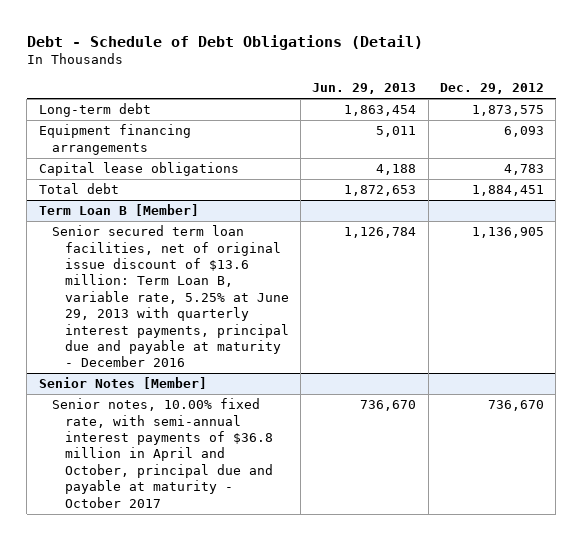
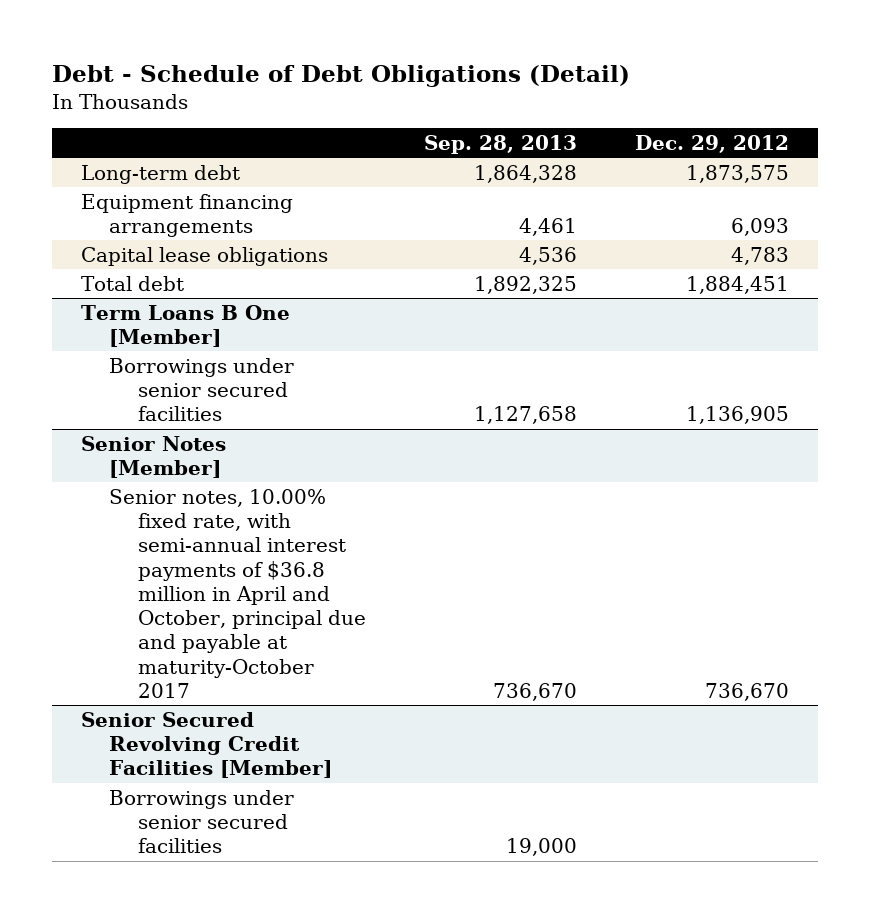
- | Jun. 29, 2013 | Dec. 29, 2012
+ | Sep. 28, 2013 | Dec. 29, 2012
- Term Loan B [Member]
- Senior secured term loan facilities, net of original issue discount of $13.6 million: Term Loan B, variable rate, 5.25% at June 29, 2013 with quarterly interest payments, principal due and payable at maturity - December 2016 | 1,126,784 | 1,136,905
+ Term Loans B One [Member]
+ Borrowings under senior secured facilities | 1,127,658 | 1,136,905
@ Senior Notes [Member]
- Senior notes, 10.00% fixed rate, with semi-annual interest payments of $36.8 million in April and October, principal due and payable at maturity - October 2017 | 736,670 | 736,670
+ Senior notes, 10.00% fixed rate, with semi-annual interest payments of $36.8 million in April and October, principal due and payable at maturity-October 2017 | 736,670 | 736,670
+ Senior Secured Revolving Credit Facilities [Member]
+ Borrowings under senior secured facilities | 19,000 |

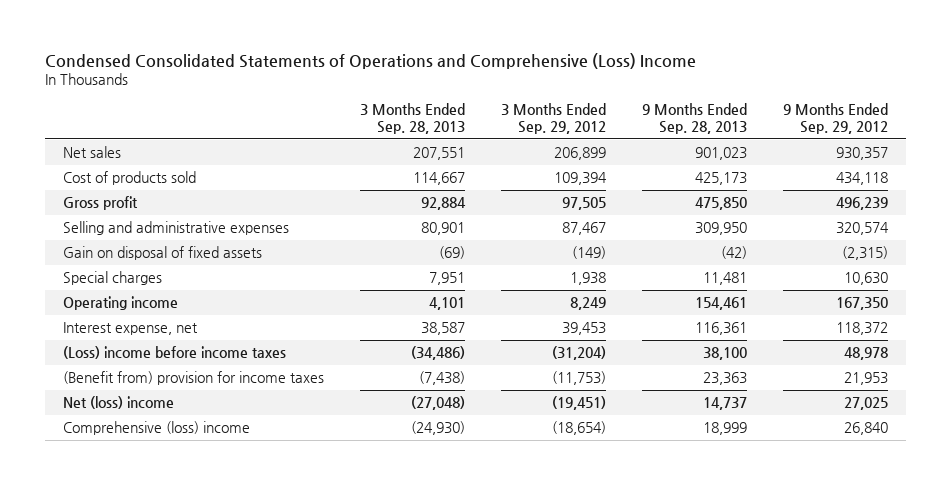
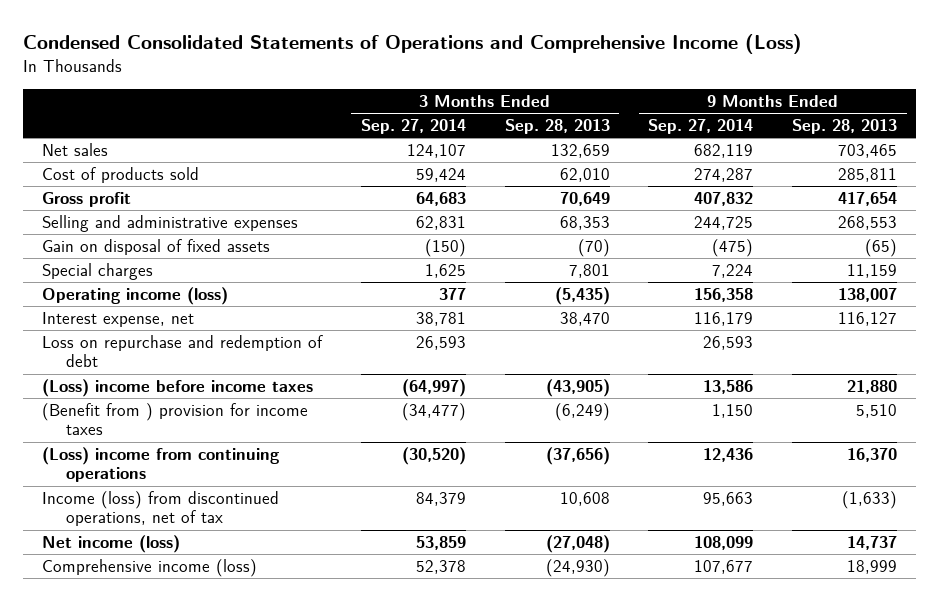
- Condensed Consolidated Statements of Operations and Comprehensive (Loss) Income
+ Condensed Consolidated Statements of Operations and Comprehensive Income (Loss)
- | 3 Months Ended Sep. 28, 2013 | 3 Months Ended Sep. 29, 2012 | 9 Months Ended Sep. 28, 2013 | 9 Months Ended Sep. 29, 2012
+ | 3 Months Ended Sep. 27, 2014 | 3 Months Ended Sep. 28, 2013 | 9 Months Ended Sep. 27, 2014 | 9 Months Ended Sep. 28, 2013
- Net sales | 207,551 | 206,899 | 901,023 | 930,357
- Cost of products sold | 114,667 | 109,394 | 425,173 | 434,118
- Gross profit | 92,884 | 97,505 | 475,850 | 496,239
- Selling and administrative expenses | 80,901 | 87,467 | 309,950 | 320,574
- Gain on disposal of fixed assets | (69) | (149) | (42) | (2,315)
- Special charges | 7,951 | 1,938 | 11,481 | 10,630
- Operating income | 4,101 | 8,249 | 154,461 | 167,350
- Interest expense, net | 38,587 | 39,453 | 116,361 | 118,372
- (Loss) income before income taxes | (34,486) | (31,204) | 38,100 | 48,978
- (Benefit from) provision for income taxes | (7,438) | (11,753) | 23,363 | 21,953
- Net (loss) income | (27,048) | (19,451) | 14,737 | 27,025
- Comprehensive (loss) income | (24,930) | (18,654) | 18,999 | 26,840
+ Net sales | 124,107 | 132,659 | 682,119 | 703,465
+ Cost of products sold | 59,424 | 62,010 | 274,287 | 285,811
+ Gross profit | 64,683 | 70,649 | 407,832 | 417,654
+ Selling and administrative expenses | 62,831 | 68,353 | 244,725 | 268,553
+ Gain on disposal of fixed assets | (150) | (70) | (475) | (65)
+ Special charges | 1,625 | 7,801 | 7,224 | 11,159
+ Operating income (loss) | 377 | (5,435) | 156,358 | 138,007
+ Interest expense, net | 38,781 | 38,470 | 116,179 | 116,127
+ Loss on repurchase and redemption of debt | 26,593 | | 26,593 |
+ (Loss) income before income taxes | (64,997) | (43,905) | 13,586 | 21,880
+ (Benefit from ) provision for income taxes | (34,477) | (6,249) | 1,150 | 5,510
+ (Loss) income from continuing operations | (30,520) | (37,656) | 12,436 | 16,370
+ Income (loss) from discontinued operations, net of tax | 84,379 | 10,608 | 95,663 | (1,633)
+ Net income (loss) | 53,859 | (27,048) | 108,099 | 14,737
+ Comprehensive income (loss) | 52,378 | (24,930) | 107,677 | 18,999

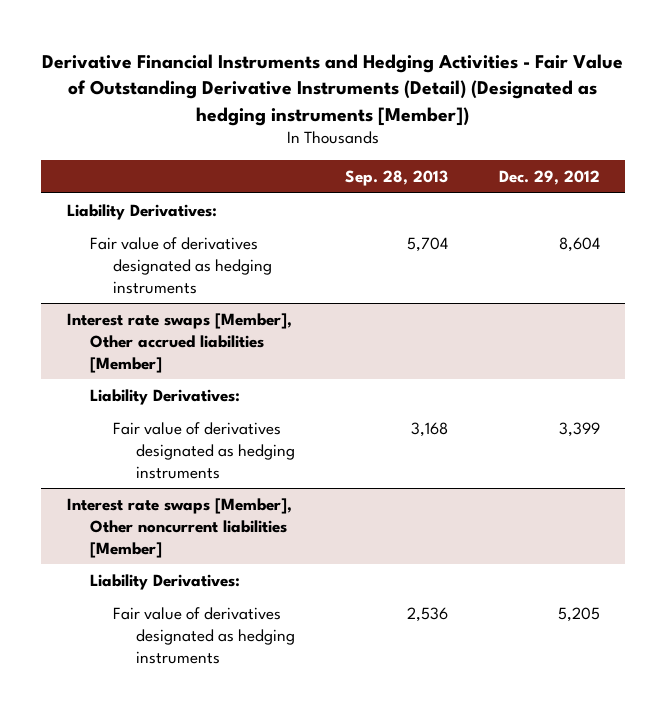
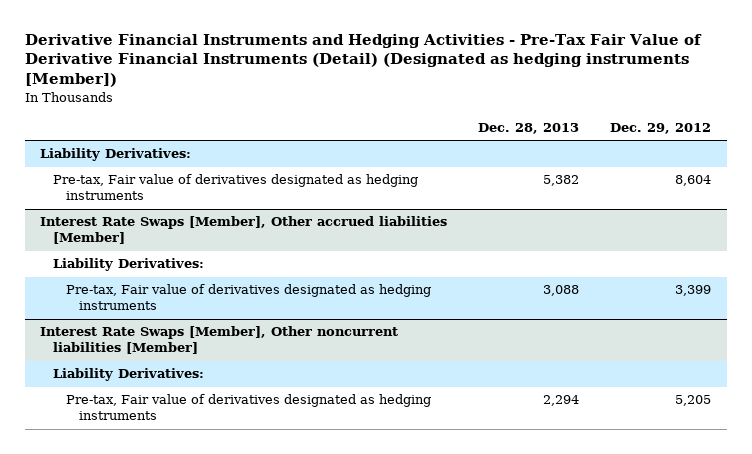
- Derivative Financial Instruments and Hedging Activities - Fair Value of Outstanding Derivative Instruments (Detail) (Designated as hedging instruments [Member])
+ Derivative Financial Instruments and Hedging Activities - Pre-Tax Fair Value of Derivative Financial Instruments (Detail) (Designated as hedging instruments [Member])
- | Sep. 28, 2013 | Dec. 29, 2012
+ | Dec. 28, 2013 | Dec. 29, 2012
- Fair value of derivatives designated as hedging instruments | 5,704 | 8,604
- Interest rate swaps [Member], Other accrued liabilities [Member]
+ Pre-tax, Fair value of derivatives designated as hedging instruments | 5,382 | 8,604
+ Interest Rate Swaps [Member], Other accrued liabilities [Member]
- Fair value of derivatives designated as hedging instruments | 3,168 | 3,399
- Interest rate swaps [Member], Other noncurrent liabilities [Member]
+ Pre-tax, Fair value of derivatives designated as hedging instruments | 3,088 | 3,399
+ Interest Rate Swaps [Member], Other noncurrent liabilities [Member]
- Fair value of derivatives designated as hedging instruments | 2,536 | 5,205
+ Pre-tax, Fair value of derivatives designated as hedging instruments | 2,294 | 5,205

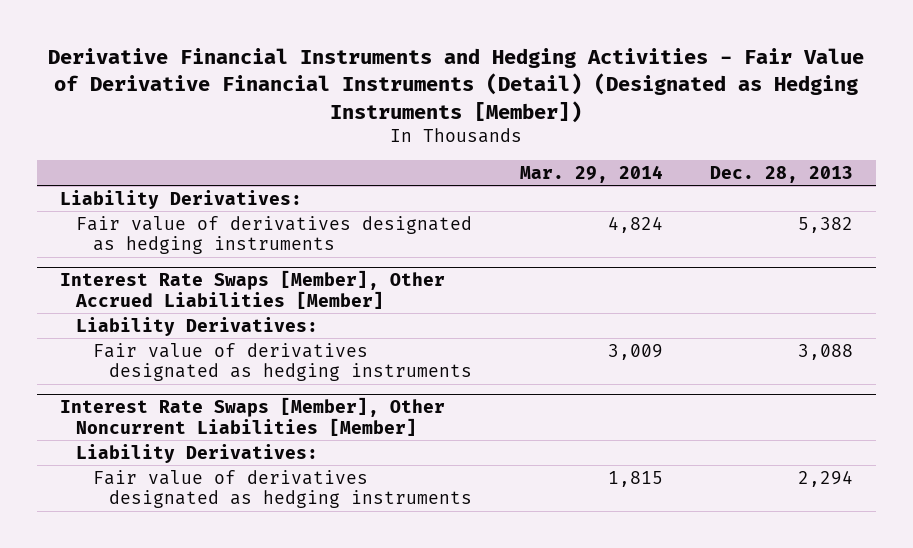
- Derivative Financial Instruments and Hedging Activities - Pre-Tax Fair Value of Derivative Financial Instruments (Detail) (Designated as hedging instruments [Member])
+ Derivative Financial Instruments and Hedging Activities - Fair Value of Derivative Financial Instruments (Detail) (Designated as Hedging Instruments [Member])
- | Dec. 28, 2013 | Dec. 29, 2012
+ | Mar. 29, 2014 | Dec. 28, 2013
- Pre-tax, Fair value of derivatives designated as hedging instruments | 5,382 | 8,604
- Interest Rate Swaps [Member], Other accrued liabilities [Member]
+ Fair value of derivatives designated as hedging instruments | 4,824 | 5,382
+ Interest Rate Swaps [Member], Other Accrued Liabilities [Member]
- Pre-tax, Fair value of derivatives designated as hedging instruments | 3,088 | 3,399
- Interest Rate Swaps [Member], Other noncurrent liabilities [Member]
+ Fair value of derivatives designated as hedging instruments | 3,009 | 3,088
+ Interest Rate Swaps [Member], Other Noncurrent Liabilities [Member]
- Pre-tax, Fair value of derivatives designated as hedging instruments | 2,294 | 5,205
+ Fair value of derivatives designated as hedging instruments | 1,815 | 2,294

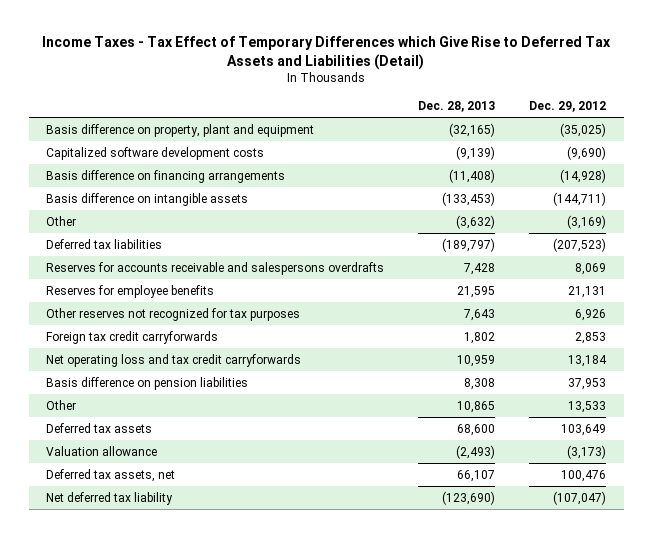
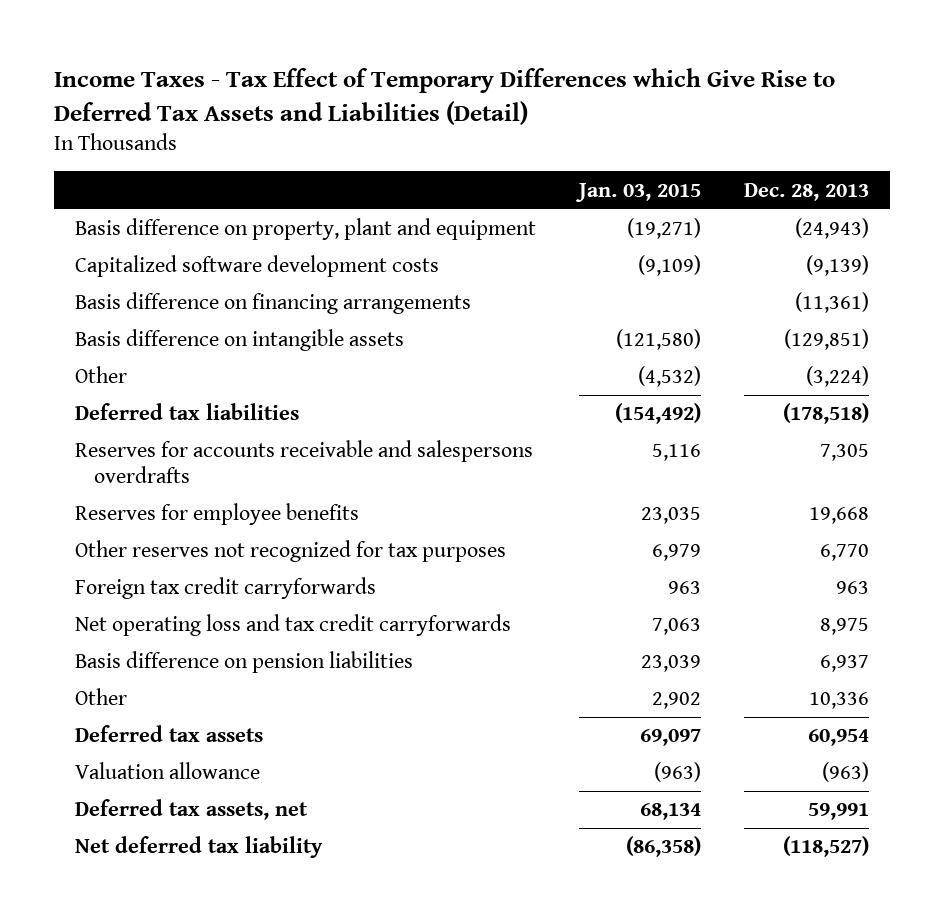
- | Dec. 28, 2013 | Dec. 29, 2012
+ | Jan. 03, 2015 | Dec. 28, 2013
- Basis difference on property, plant and equipment | (32,165) | (35,025)
+ Basis difference on property, plant and equipment | (19,271) | (24,943)
- Basis difference on financing arrangements | (11,408) | (14,928)
- Basis difference on intangible assets | (133,453) | (144,711)
- Other | (3,632) | (3,169)
- Deferred tax liabilities | (189,797) | (207,523)
- Reserves for accounts receivable and salespersons overdrafts | 7,428 | 8,069
- Reserves for employee benefits | 21,595 | 21,131
- Other reserves not recognized for tax purposes | 7,643 | 6,926
- Foreign tax credit carryforwards | 1,802 | 2,853
- Net operating loss and tax credit carryforwards | 10,959 | 13,184
- Basis difference on pension liabilities | 8,308 | 37,953
- Other | 10,865 | 13,533
- Deferred tax assets | 68,600 | 103,649
- Valuation allowance | (2,493) | (3,173)
- Deferred tax assets, net | 66,107 | 100,476
- Net deferred tax liability | (123,690) | (107,047)
+ Basis difference on financing arrangements | | (11,361)
+ Basis difference on intangible assets | (121,580) | (129,851)
+ Other | (4,532) | (3,224)
+ Deferred tax liabilities | (154,492) | (178,518)
+ Reserves for accounts receivable and salespersons overdrafts | 5,116 | 7,305
+ Reserves for employee benefits | 23,035 | 19,668
+ Other reserves not recognized for tax purposes | 6,979 | 6,770
+ Foreign tax credit carryforwards | 963 | 963
+ Net operating loss and tax credit carryforwards | 7,063 | 8,975
+ Basis difference on pension liabilities | 23,039 | 6,937
+ Other | 2,902 | 10,336
+ Deferred tax assets | 69,097 | 60,954
+ Valuation allowance | (963) | (963)
+ Deferred tax assets, net | 68,134 | 59,991
+ Net deferred tax liability | (86,358) | (118,527)

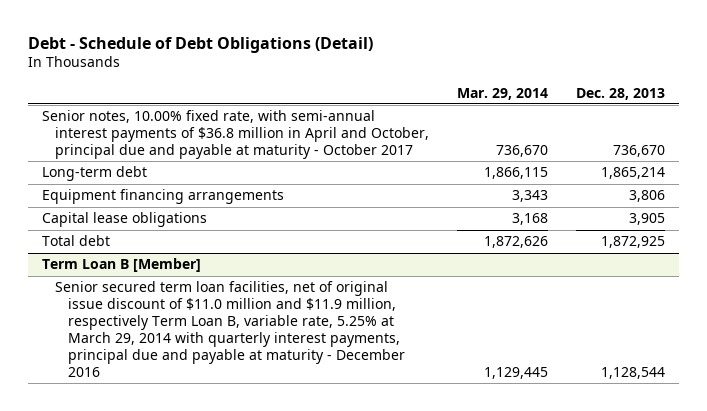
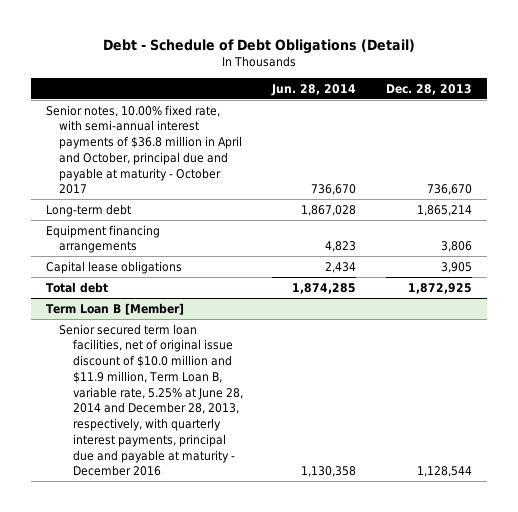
- | Mar. 29, 2014 | Dec. 28, 2013
+ | Jun. 28, 2014 | Dec. 28, 2013
@ Term Loan B [Member]
- Senior secured term loan facilities, net of original issue discount of $11.0 million and $11.9 million, respectively Term Loan B, variable rate, 5.25% at March 29, 2014 with quarterly interest payments, principal due and payable at maturity - December 2016 | 1,129,445 | 1,128,544
+ Senior secured term loan facilities, net of original issue discount of $10.0 million and $11.9 million, Term Loan B, variable rate, 5.25% at June 28, 2014 and December 28, 2013, respectively, with quarterly interest payments, principal due and payable at maturity - December 2016 | 1,130,358 | 1,128,544

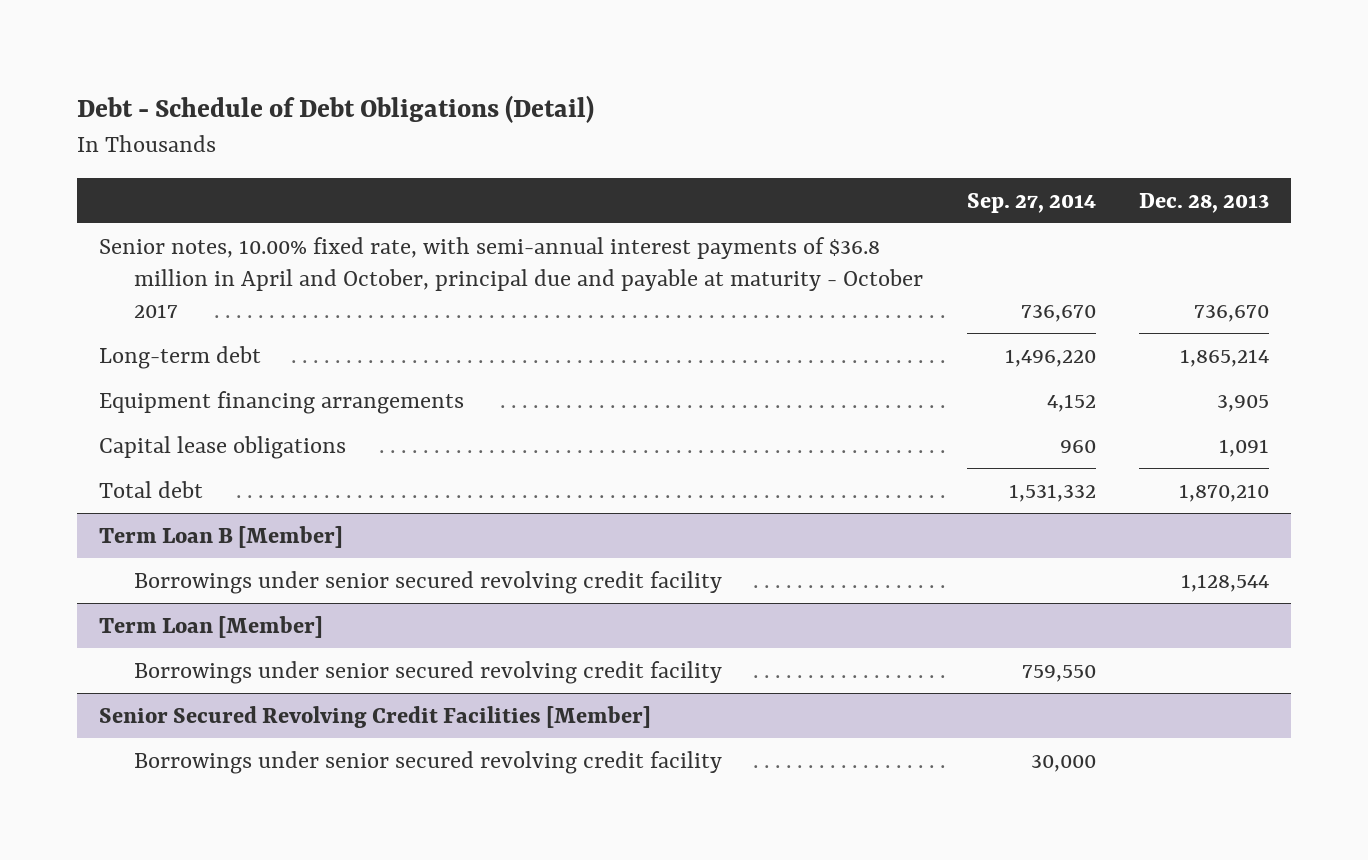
- | Jun. 28, 2014 | Dec. 28, 2013
+ | Sep. 27, 2014 | Dec. 28, 2013
- Equipment financing arrangements | 4,823 | 3,806
- Capital lease obligations | 2,434 | 3,905
- Total debt | 1,874,285 | 1,872,925
+ Equipment financing arrangements | 4,152 | 3,905
+ Capital lease obligations | 960 | 1,091
+ Total debt | 1,531,332 | 1,870,210
@ Term Loan B [Member]
- Senior secured term loan facilities, net of original issue discount of $10.0 million and $11.9 million, Term Loan B, variable rate, 5.25% at June 28, 2014 and December 28, 2013, respectively, with quarterly interest payments, principal due and payable at maturity - December 2016 | 1,130,358 | 1,128,544
+ Borrowings under senior secured revolving credit facility | | 1,128,544
+ Term Loan [Member]
+ Borrowings under senior secured revolving credit facility | 759,550 |
+ Senior Secured Revolving Credit Facilities [Member]
+ Borrowings under senior secured revolving credit facility | 30,000 |

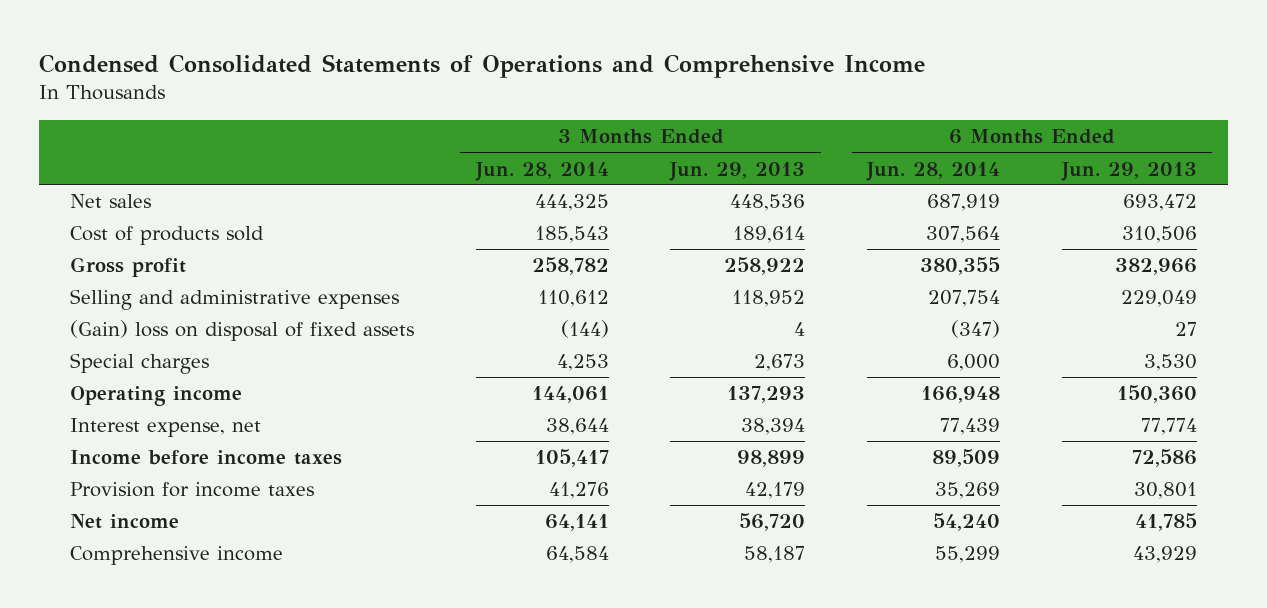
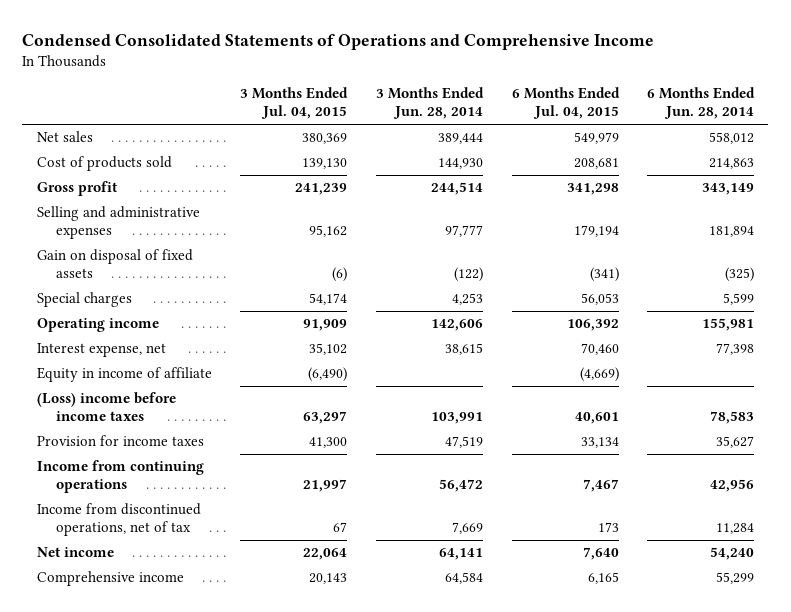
- | 3 Months Ended Jun. 28, 2014 | 3 Months Ended Jun. 29, 2013 | 6 Months Ended Jun. 28, 2014 | 6 Months Ended Jun. 29, 2013
+ | 3 Months Ended Jul. 04, 2015 | 3 Months Ended Jun. 28, 2014 | 6 Months Ended Jul. 04, 2015 | 6 Months Ended Jun. 28, 2014
- Net sales | 444,325 | 448,536 | 687,919 | 693,472
- Cost of products sold | 185,543 | 189,614 | 307,564 | 310,506
- Gross profit | 258,782 | 258,922 | 380,355 | 382,966
- Selling and administrative expenses | 110,612 | 118,952 | 207,754 | 229,049
- (Gain) loss on disposal of fixed assets | (144) | 4 | (347) | 27
- Special charges | 4,253 | 2,673 | 6,000 | 3,530
- Operating income | 144,061 | 137,293 | 166,948 | 150,360
- Interest expense, net | 38,644 | 38,394 | 77,439 | 77,774
- Income before income taxes | 105,417 | 98,899 | 89,509 | 72,586
- Provision for income taxes | 41,276 | 42,179 | 35,269 | 30,801
+ Net sales | 380,369 | 389,444 | 549,979 | 558,012
+ Cost of products sold | 139,130 | 144,930 | 208,681 | 214,863
+ Gross profit | 241,239 | 244,514 | 341,298 | 343,149
+ Selling and administrative expenses | 95,162 | 97,777 | 179,194 | 181,894
+ Gain on disposal of fixed assets | (6) | (122) | (341) | (325)
+ Special charges | 54,174 | 4,253 | 56,053 | 5,599
+ Operating income | 91,909 | 142,606 | 106,392 | 155,981
+ Interest expense, net | 35,102 | 38,615 | 70,460 | 77,398
+ Equity in income of affiliate | (6,490) | | (4,669) |
+ (Loss) income before income taxes | 63,297 | 103,991 | 40,601 | 78,583
+ Provision for income taxes | 41,300 | 47,519 | 33,134 | 35,627
+ Income from continuing operations | 21,997 | 56,472 | 7,467 | 42,956
+ Income from discontinued operations, net of tax | 67 | 7,669 | 173 | 11,284

